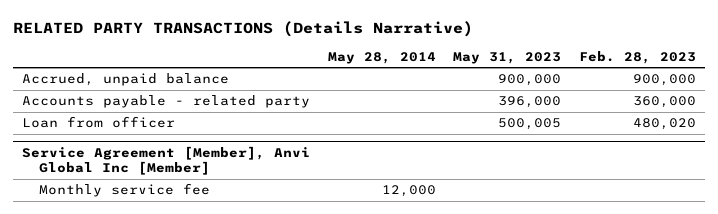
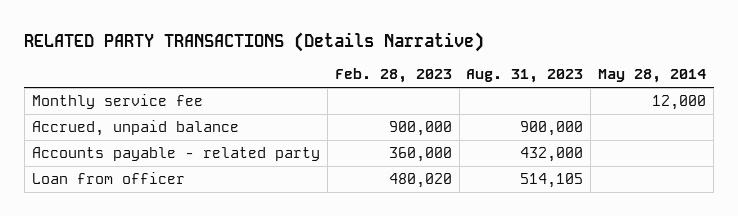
- | May 28, 2014 | May 31, 2023 | Feb. 28, 2023
+ | Feb. 28, 2023 | Aug. 31, 2023 | May 28, 2014
+ Monthly service fee | | | 12,000
- Service Agreement [Member], Anvi Global Inc [Member]
- Monthly service fee | 12,000 | |

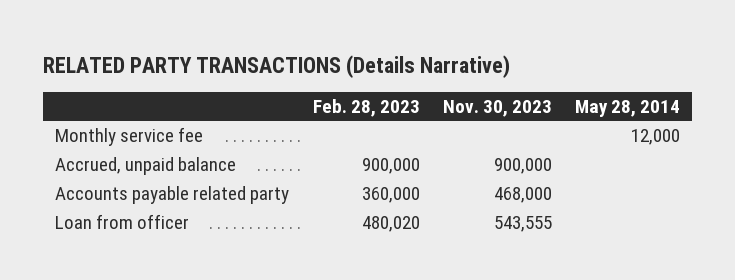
- | Feb. 28, 2023 | Aug. 31, 2023 | May 28, 2014
+ | Feb. 28, 2023 | Nov. 30, 2023 | May 28, 2014
- Accounts payable - related party | 360,000 | 432,000 |
+ Accounts payable related party | 360,000 | 468,000 |

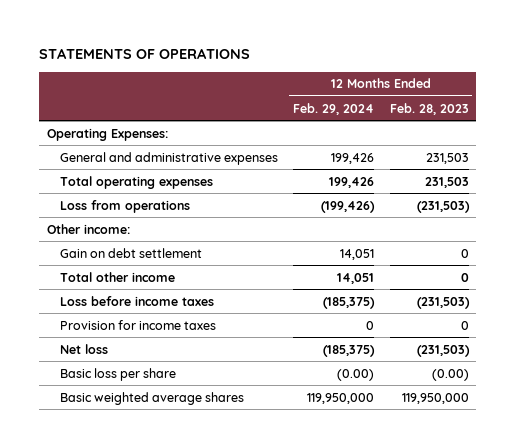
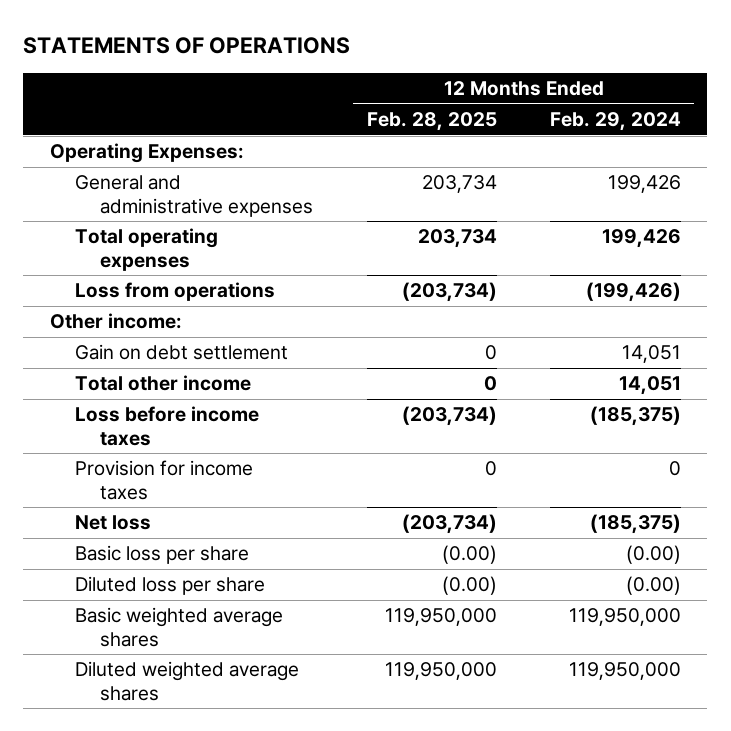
- | 12 Months Ended Feb. 29, 2024 | 12 Months Ended Feb. 28, 2023
+ | 12 Months Ended Feb. 28, 2025 | 12 Months Ended Feb. 29, 2024
+ Diluted loss per share | (0.00) | (0.00)
+ Diluted weighted average shares | 119,950,000 | 119,950,000

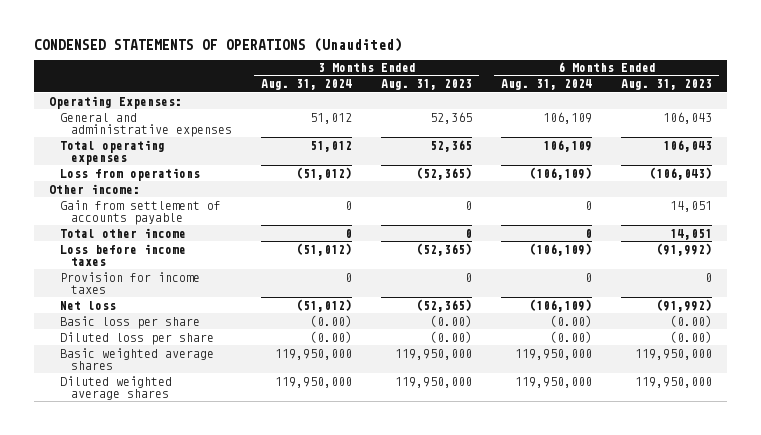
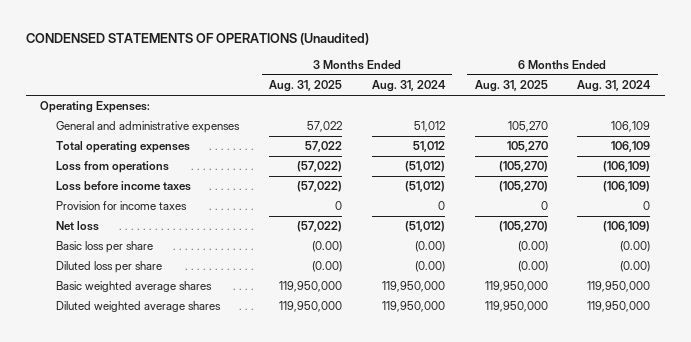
- | 3 Months Ended Aug. 31, 2024 | 3 Months Ended Aug. 31, 2023 | 6 Months Ended Aug. 31, 2024 | 6 Months Ended Aug. 31, 2023
+ | 3 Months Ended Aug. 31, 2025 | 3 Months Ended Aug. 31, 2024 | 6 Months Ended Aug. 31, 2025 | 6 Months Ended Aug. 31, 2024
- Other income:
- Gain from settlement of accounts payable | 0 | 0 | 0 | 14,051
- Total other income | 0 | 0 | 0 | 14,051

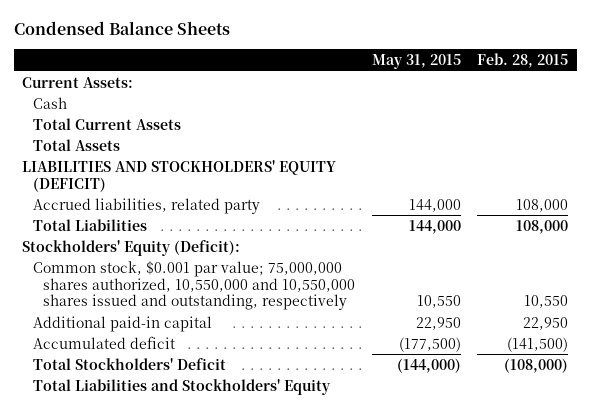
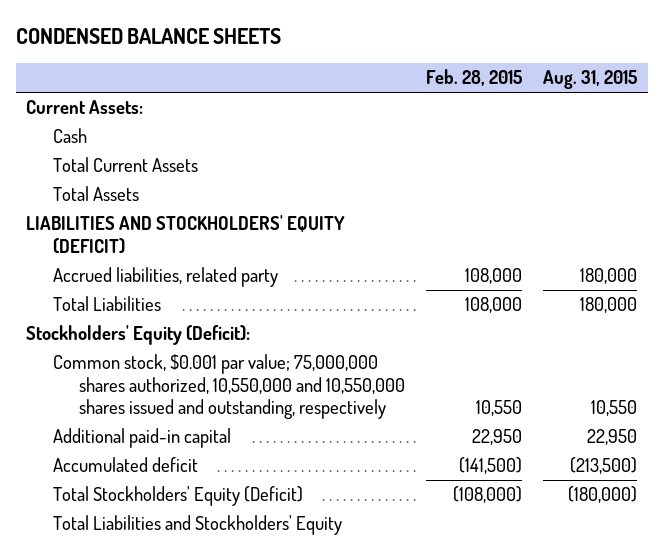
- Condensed Balance Sheets
+ CONDENSED BALANCE SHEETS
- | May 31, 2015 | Feb. 28, 2015
+ | Feb. 28, 2015 | Aug. 31, 2015
- Total Stockholders' Deficit | (144,000) | (108,000)
+ Total Stockholders' Equity (Deficit) | (108,000) | (180,000)

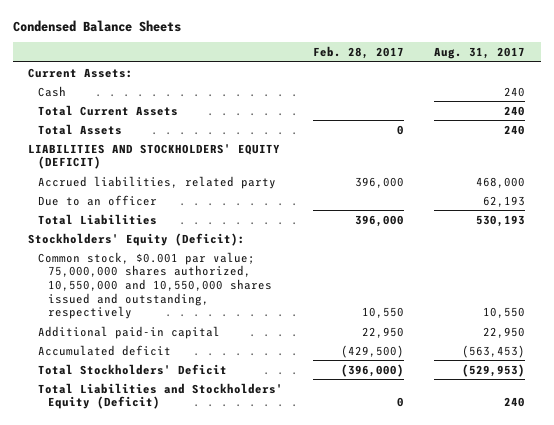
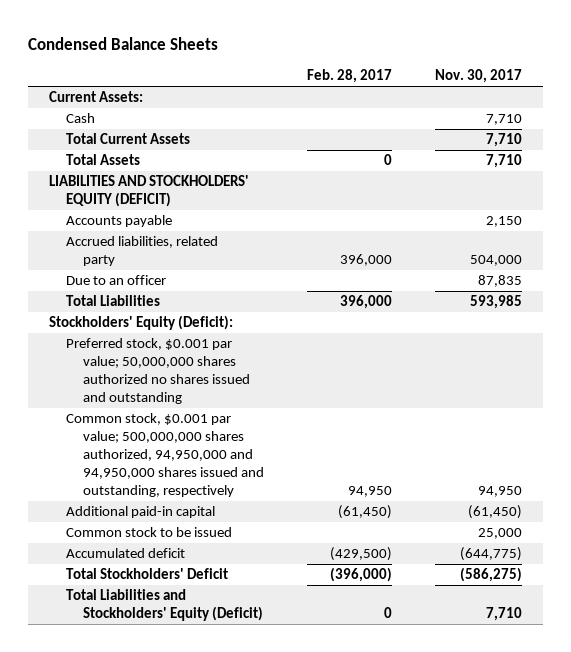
- | Feb. 28, 2017 | Aug. 31, 2017
+ | Feb. 28, 2017 | Nov. 30, 2017
+ Accounts payable | | 2,150
- Common stock, $0.001 par value; 75,000,000 shares authorized, 10,550,000 and 10,550,000 shares issued and outstanding, respectively | 10,550 | 10,550
- Additional paid-in capital | 22,950 | 22,950
+ Preferred stock, $0.001 par value; 50,000,000 shares authorized no shares issued and outstanding
+ Common stock, $0.001 par value; 500,000,000 shares authorized, 94,950,000 and 94,950,000 shares issued and outstanding, respectively | 94,950 | 94,950
+ Additional paid-in capital | (61,450) | (61,450)
+ Common stock to be issued | | 25,000

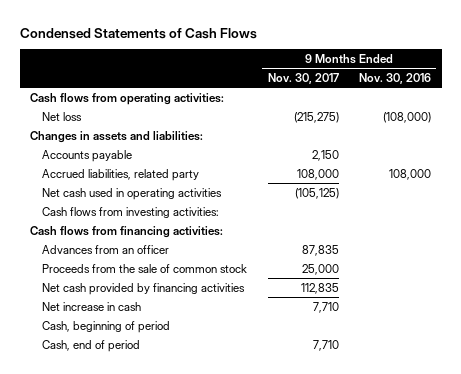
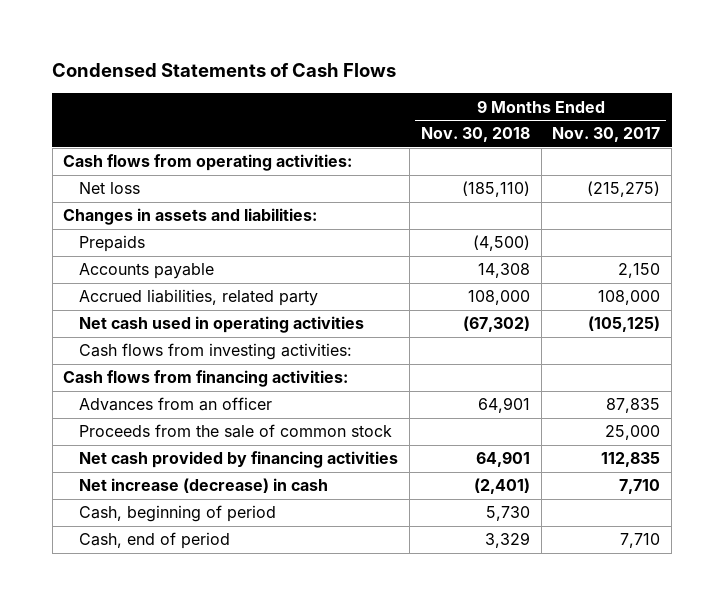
- | 9 Months Ended Nov. 30, 2017 | 9 Months Ended Nov. 30, 2016
+ | 9 Months Ended Nov. 30, 2018 | 9 Months Ended Nov. 30, 2017
+ Prepaids | (4,500) |
- Net increase in cash | 7,710 |
+ Net increase (decrease) in cash | (2,401) | 7,710

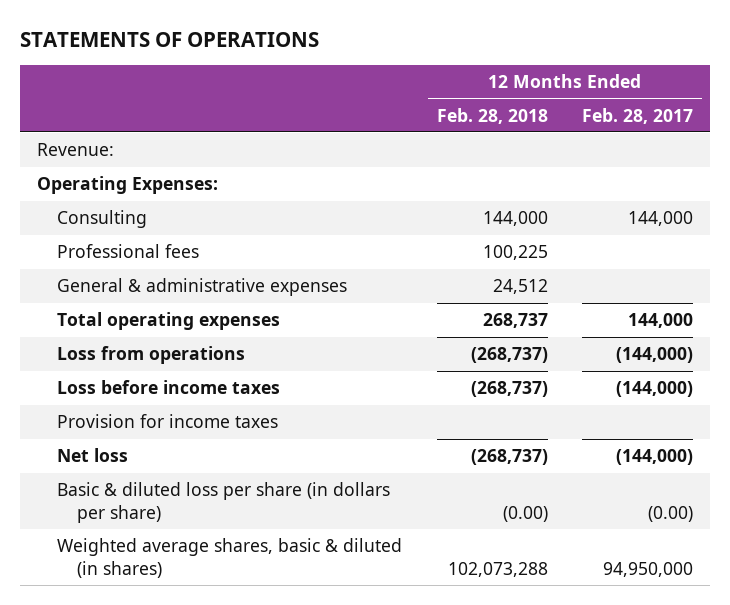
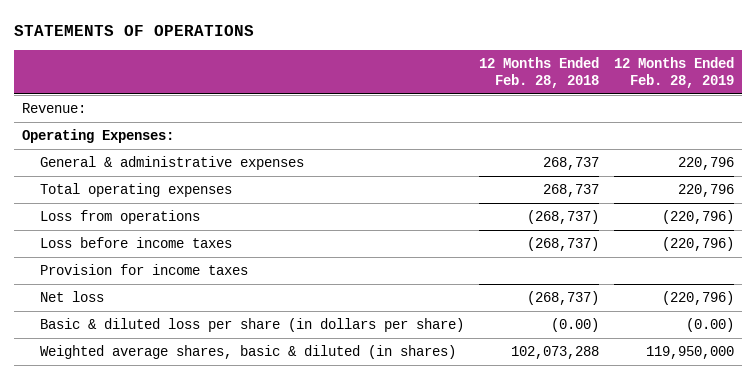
- | 12 Months Ended Feb. 28, 2018 | 12 Months Ended Feb. 28, 2017
+ | 12 Months Ended Feb. 28, 2018 | 12 Months Ended Feb. 28, 2019
- Consulting | 144,000 | 144,000
- Professional fees | 100,225 |
- General & administrative expenses | 24,512 |
+ General & administrative expenses | 268,737 | 220,796

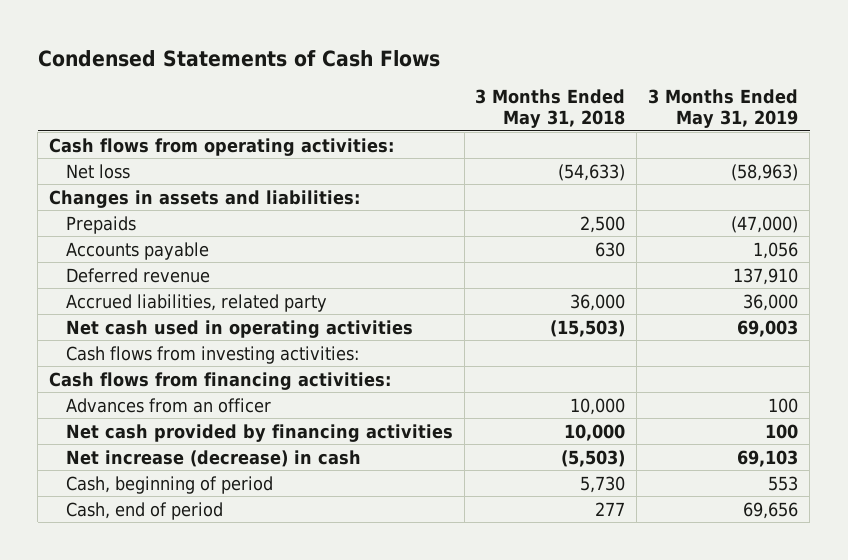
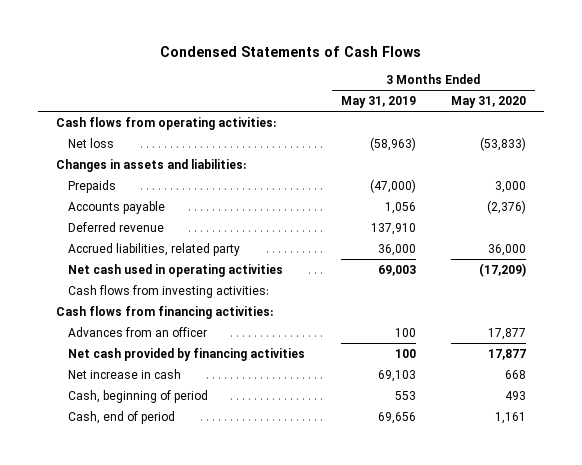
- | 3 Months Ended May 31, 2018 | 3 Months Ended May 31, 2019
+ | 3 Months Ended May 31, 2019 | 3 Months Ended May 31, 2020
- Net increase (decrease) in cash | (5,503) | 69,103
+ Net increase in cash | 69,103 | 668

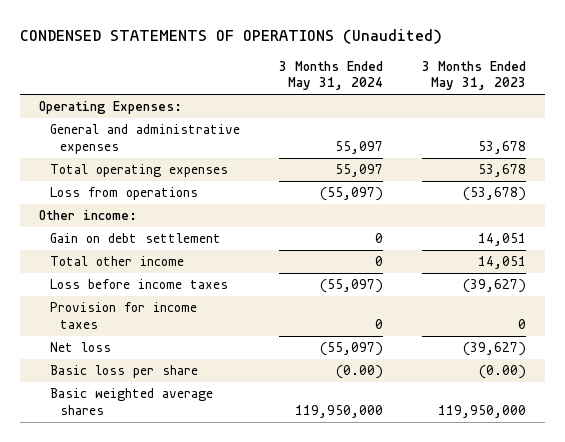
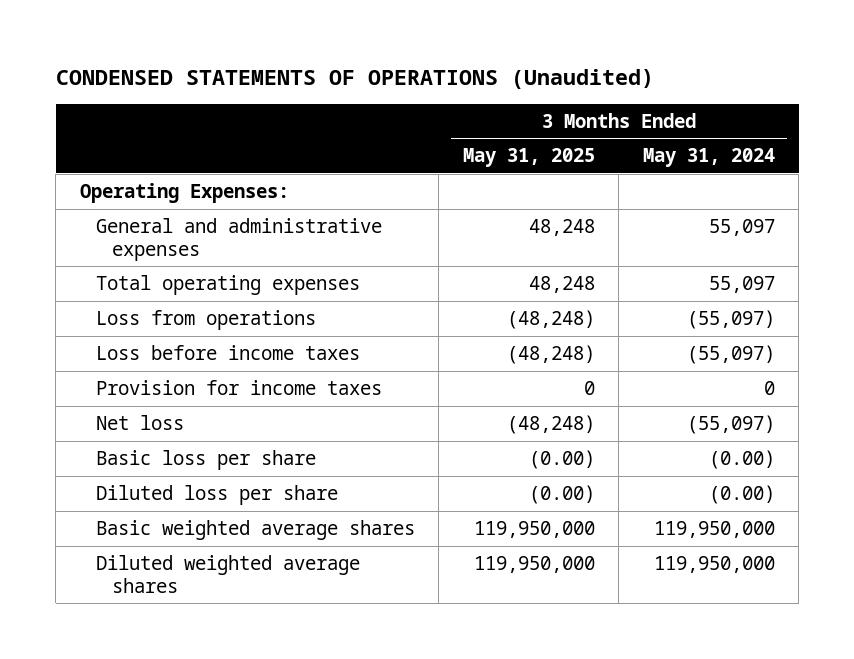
- | 3 Months Ended May 31, 2024 | 3 Months Ended May 31, 2023
+ | 3 Months Ended May 31, 2025 | 3 Months Ended May 31, 2024
- Other income:
- Gain on debt settlement | 0 | 14,051
- Total other income | 0 | 14,051
+ Diluted loss per share | (0.00) | (0.00)
+ Diluted weighted average shares | 119,950,000 | 119,950,000

